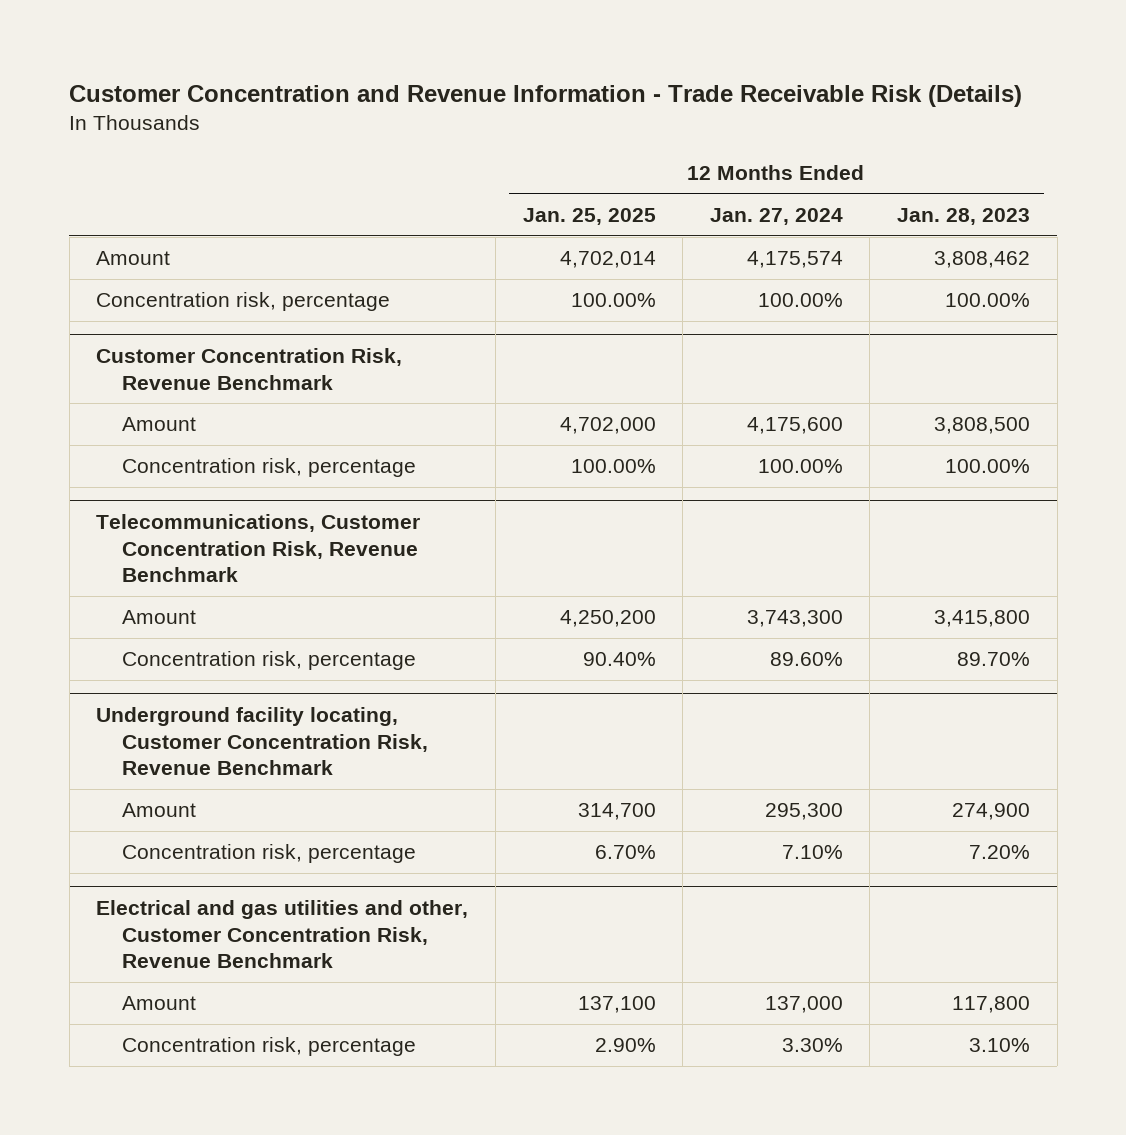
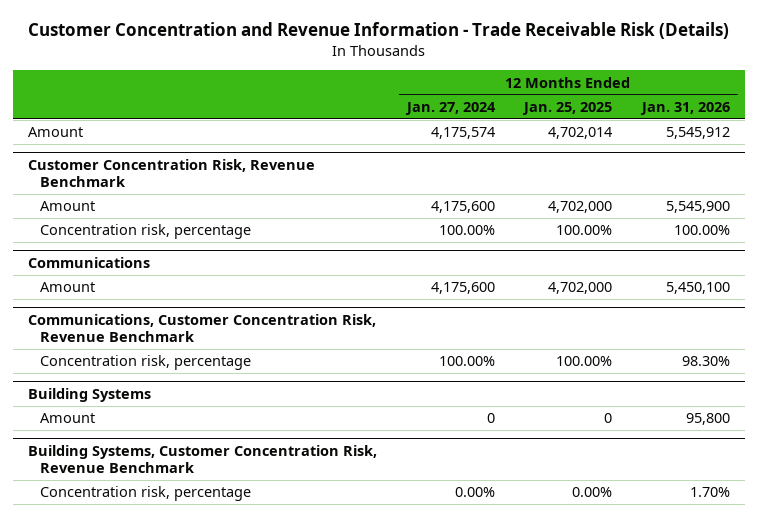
- | 12 Months Ended Jan. 25, 2025 | 12 Months Ended Jan. 27, 2024 | 12 Months Ended Jan. 28, 2023
+ | 12 Months Ended Jan. 27, 2024 | 12 Months Ended Jan. 25, 2025 | 12 Months Ended Jan. 31, 2026
- Concentration risk, percentage | 100.00% | 100.00% | 100.00%
- Telecommunications, Customer Concentration Risk, Revenue Benchmark
- Amount | 4,250,200 | 3,743,300 | 3,415,800
- Concentration risk, percentage | 90.40% | 89.60% | 89.70%
- Underground facility locating, Customer Concentration Risk, Revenue Benchmark
- Amount | 314,700 | 295,300 | 274,900
- Concentration risk, percentage | 6.70% | 7.10% | 7.20%
- Electrical and gas utilities and other, Customer Concentration Risk, Revenue Benchmark
- Amount | 137,100 | 137,000 | 117,800
- Concentration risk, percentage | 2.90% | 3.30% | 3.10%
+ Communications
+ Amount | 4,175,600 | 4,702,000 | 5,450,100
+ Communications, Customer Concentration Risk, Revenue Benchmark
+ Concentration risk, percentage | 100.00% | 100.00% | 98.30%
+ Building Systems
+ Amount | 0 | 0 | 95,800
+ Building Systems, Customer Concentration Risk, Revenue Benchmark
+ Concentration risk, percentage | 0.00% | 0.00% | 1.70%

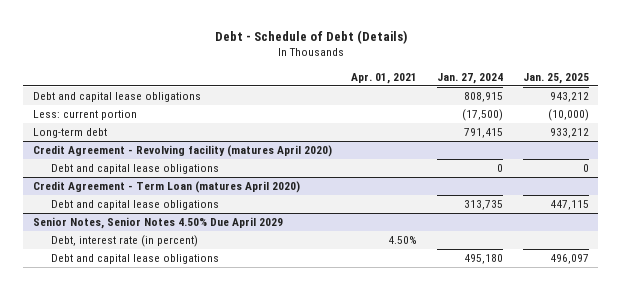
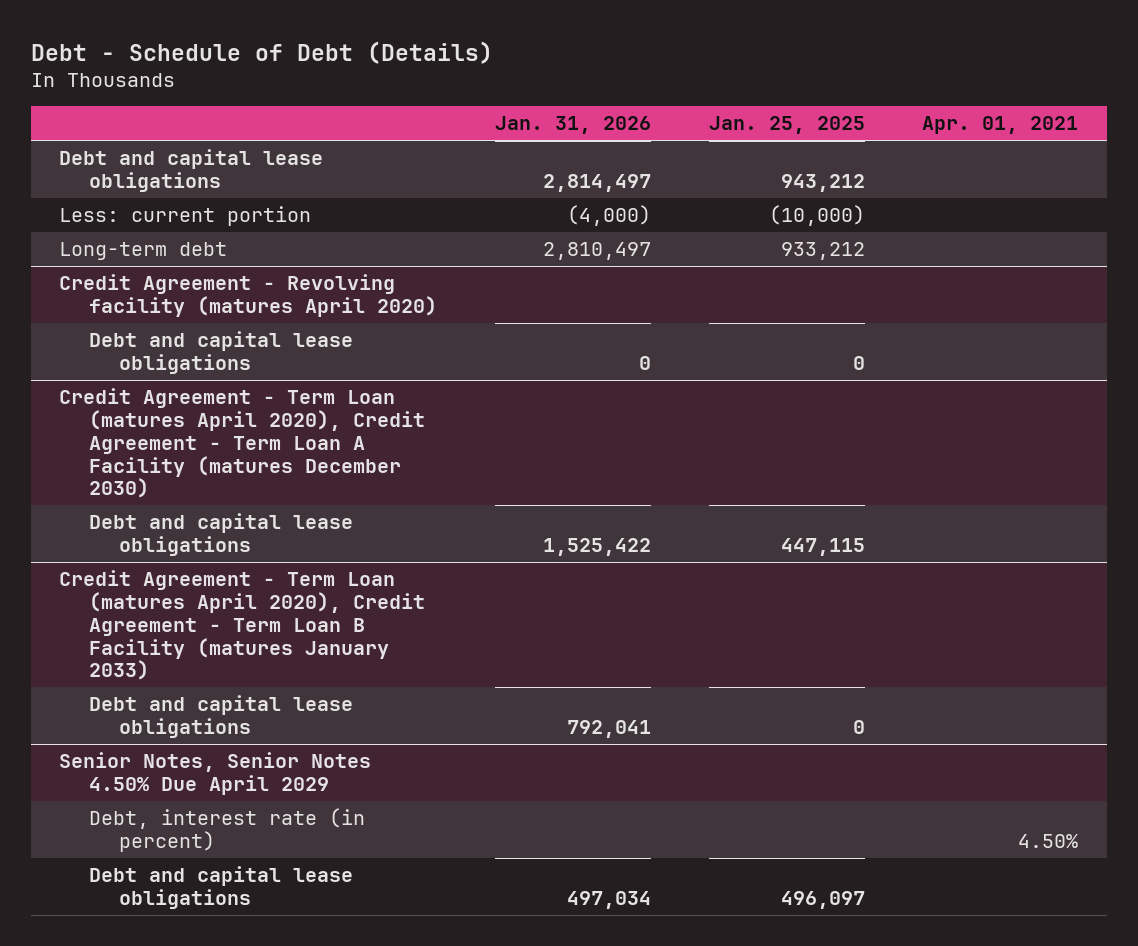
- | Apr. 01, 2021 | Jan. 27, 2024 | Jan. 25, 2025
+ | Jan. 31, 2026 | Jan. 25, 2025 | Apr. 01, 2021
- Credit Agreement - Term Loan (matures April 2020)
+ Credit Agreement - Term Loan (matures April 2020), Credit Agreement - Term Loan A Facility (matures December 2030)
+ Credit Agreement - Term Loan (matures April 2020), Credit Agreement - Term Loan B Facility (matures January 2033)
+ Debt and capital lease obligations | 792,041 | 0 |

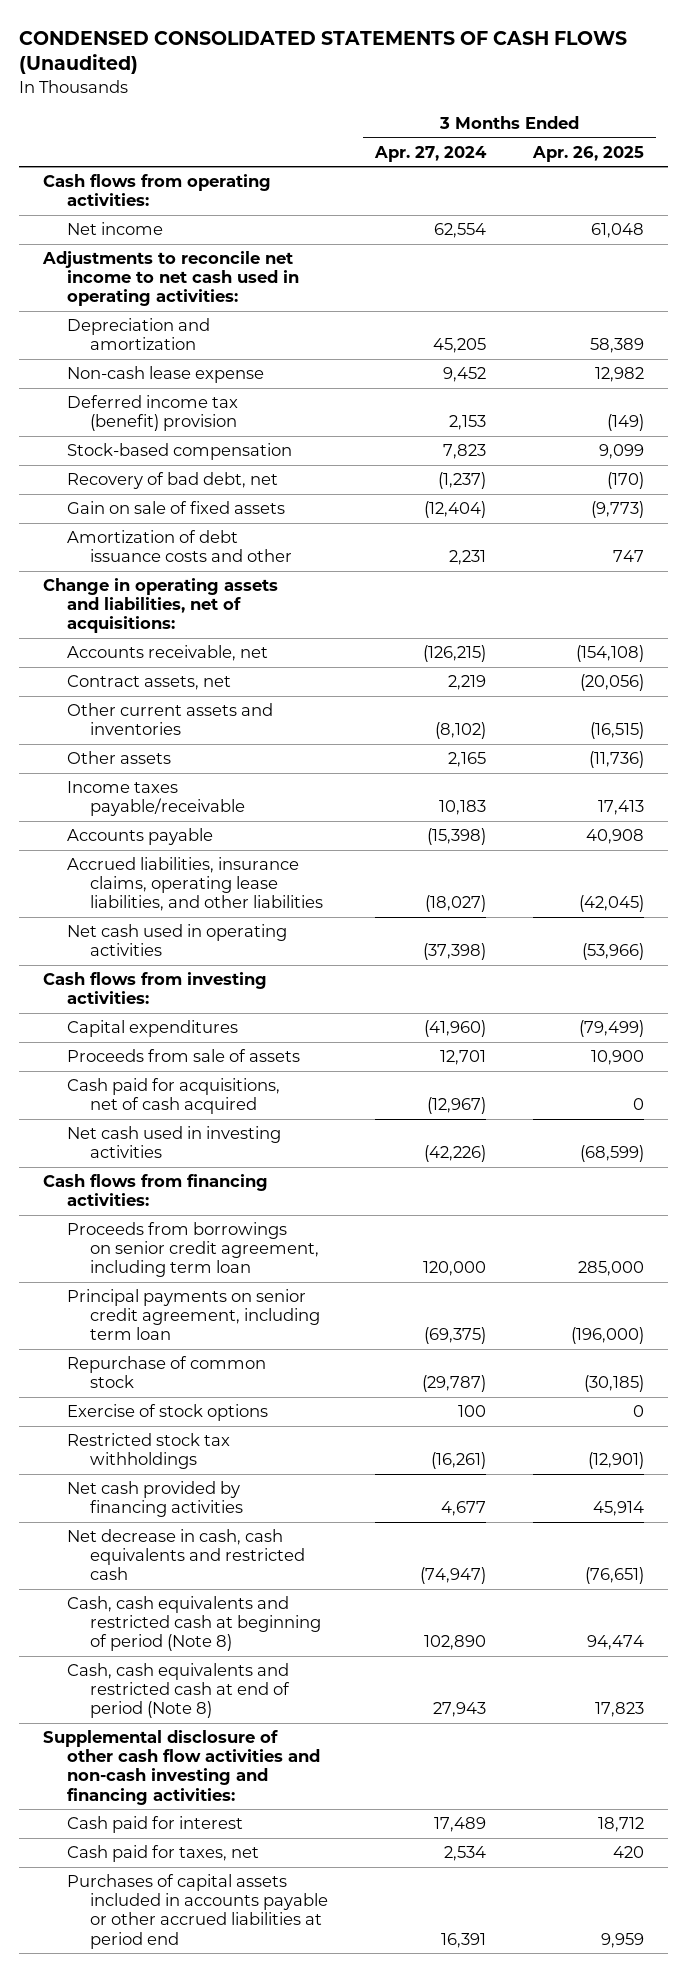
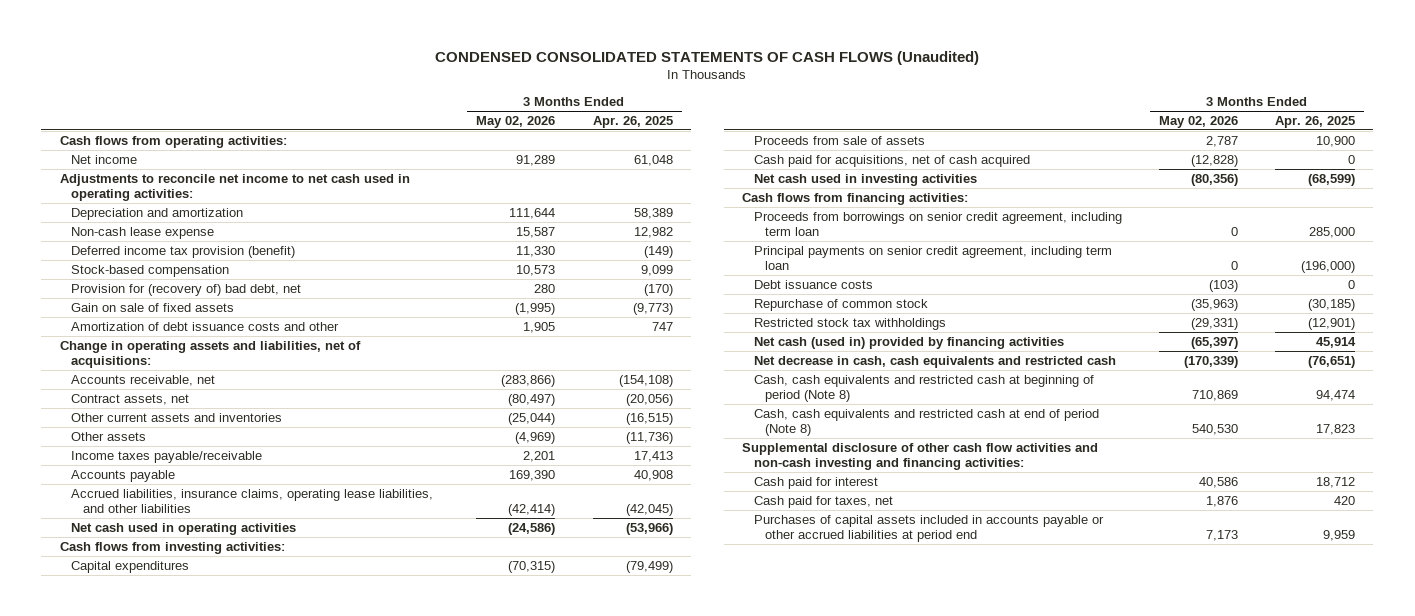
- | 3 Months Ended Apr. 27, 2024 | 3 Months Ended Apr. 26, 2025
+ | 3 Months Ended May 02, 2026 | 3 Months Ended Apr. 26, 2025
- Deferred income tax (benefit) provision | 2,153 | (149)
+ Deferred income tax provision (benefit) | 11,330 | (149)
- Recovery of bad debt, net | (1,237) | (170)
+ Provision for (recovery of) bad debt, net | 280 | (170)
+ Debt issuance costs | (103) | 0
- Exercise of stock options | 100 | 0
- Net cash provided by financing activities | 4,677 | 45,914
+ Net cash (used in) provided by financing activities | (65,397) | 45,914

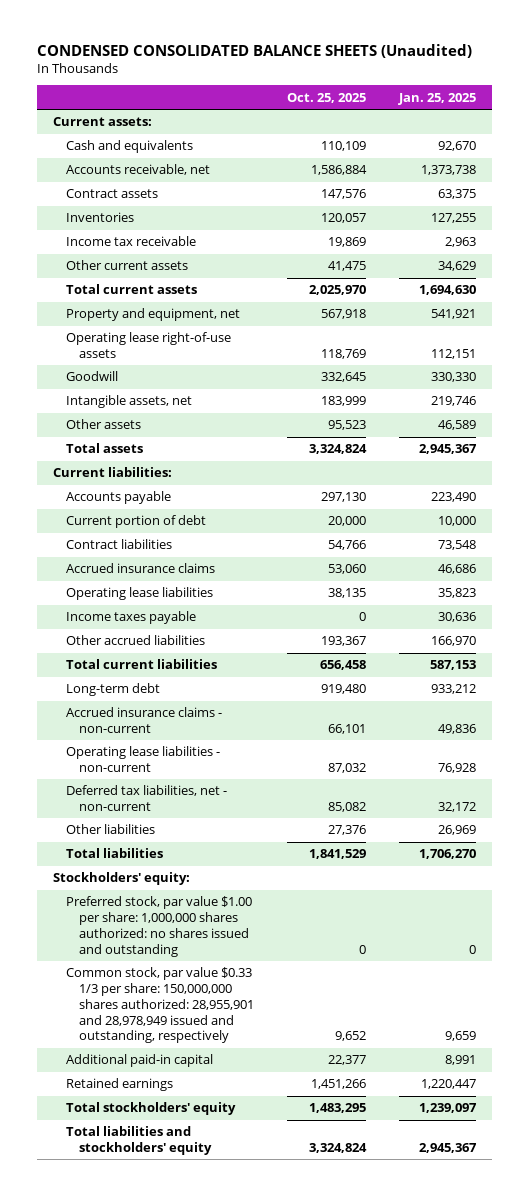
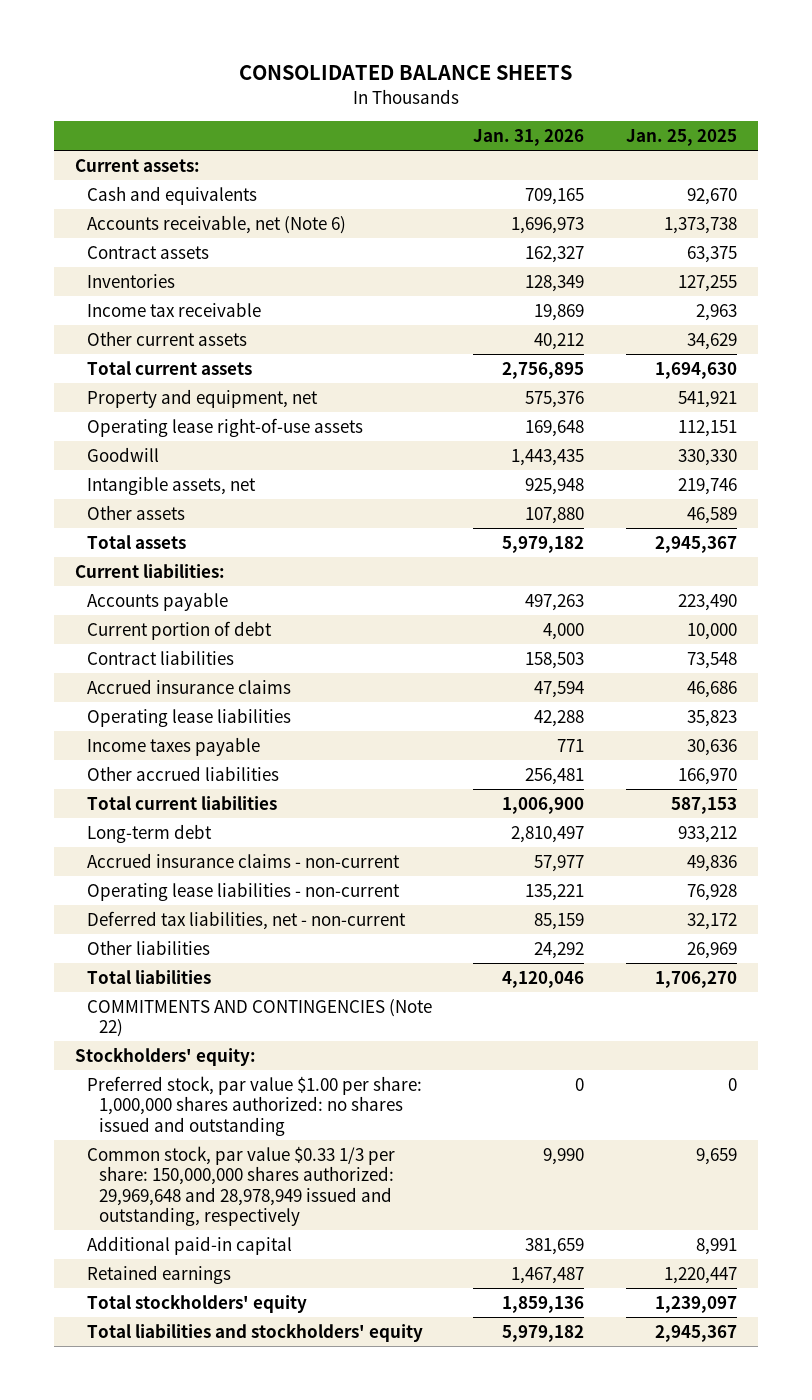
- CONDENSED CONSOLIDATED BALANCE SHEETS (Unaudited)
+ CONSOLIDATED BALANCE SHEETS
- | Oct. 25, 2025 | Jan. 25, 2025
+ | Jan. 31, 2026 | Jan. 25, 2025
- Accounts receivable, net | 1,586,884 | 1,373,738
+ Accounts receivable, net (Note 6) | 1,696,973 | 1,373,738
+ COMMITMENTS AND CONTINGENCIES (Note 22)
- Common stock, par value $0.33 1/3 per share: 150,000,000 shares authorized: 28,955,901 and 28,978,949 issued and outstanding, respectively | 9,652 | 9,659
+ Common stock, par value $0.33 1/3 per share: 150,000,000 shares authorized: 29,969,648 and 28,978,949 issued and outstanding, respectively | 9,990 | 9,659

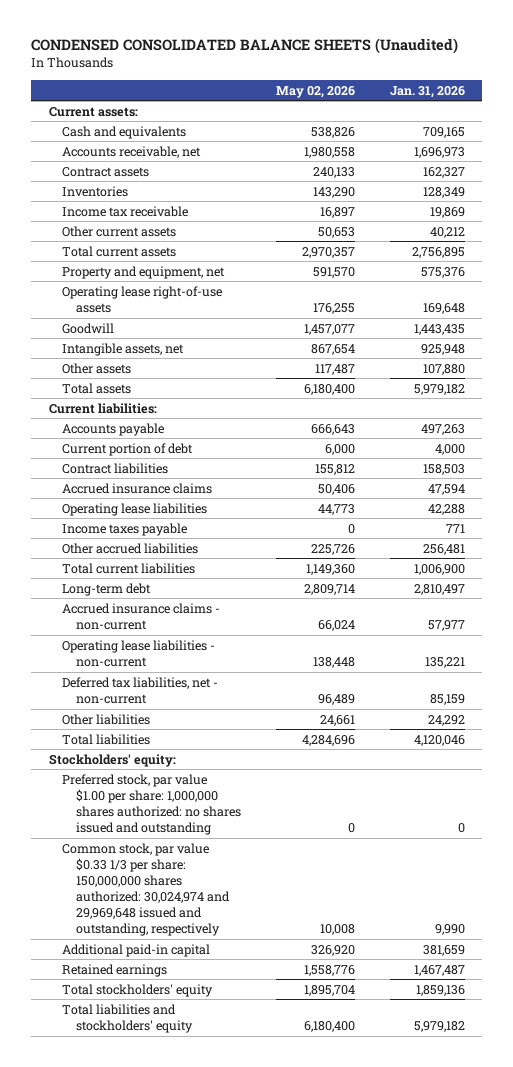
- CONSOLIDATED BALANCE SHEETS
+ CONDENSED CONSOLIDATED BALANCE SHEETS (Unaudited)
- | Jan. 31, 2026 | Jan. 25, 2025
+ | May 02, 2026 | Jan. 31, 2026
- Accounts receivable, net (Note 6) | 1,696,973 | 1,373,738
+ Accounts receivable, net | 1,980,558 | 1,696,973
- COMMITMENTS AND CONTINGENCIES (Note 22)
- Common stock, par value $0.33 1/3 per share: 150,000,000 shares authorized: 29,969,648 and 28,978,949 issued and outstanding, respectively | 9,990 | 9,659
+ Common stock, par value $0.33 1/3 per share: 150,000,000 shares authorized: 30,024,974 and 29,969,648 issued and outstanding, respectively | 10,008 | 9,990

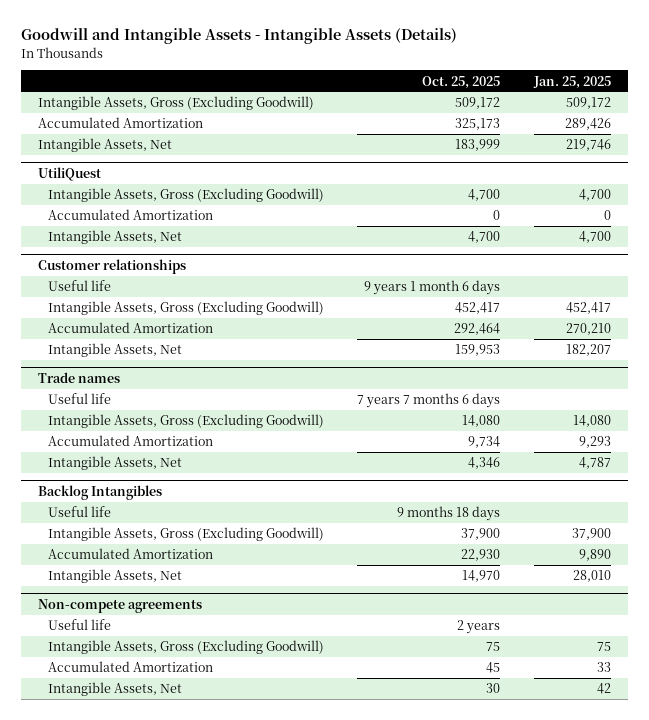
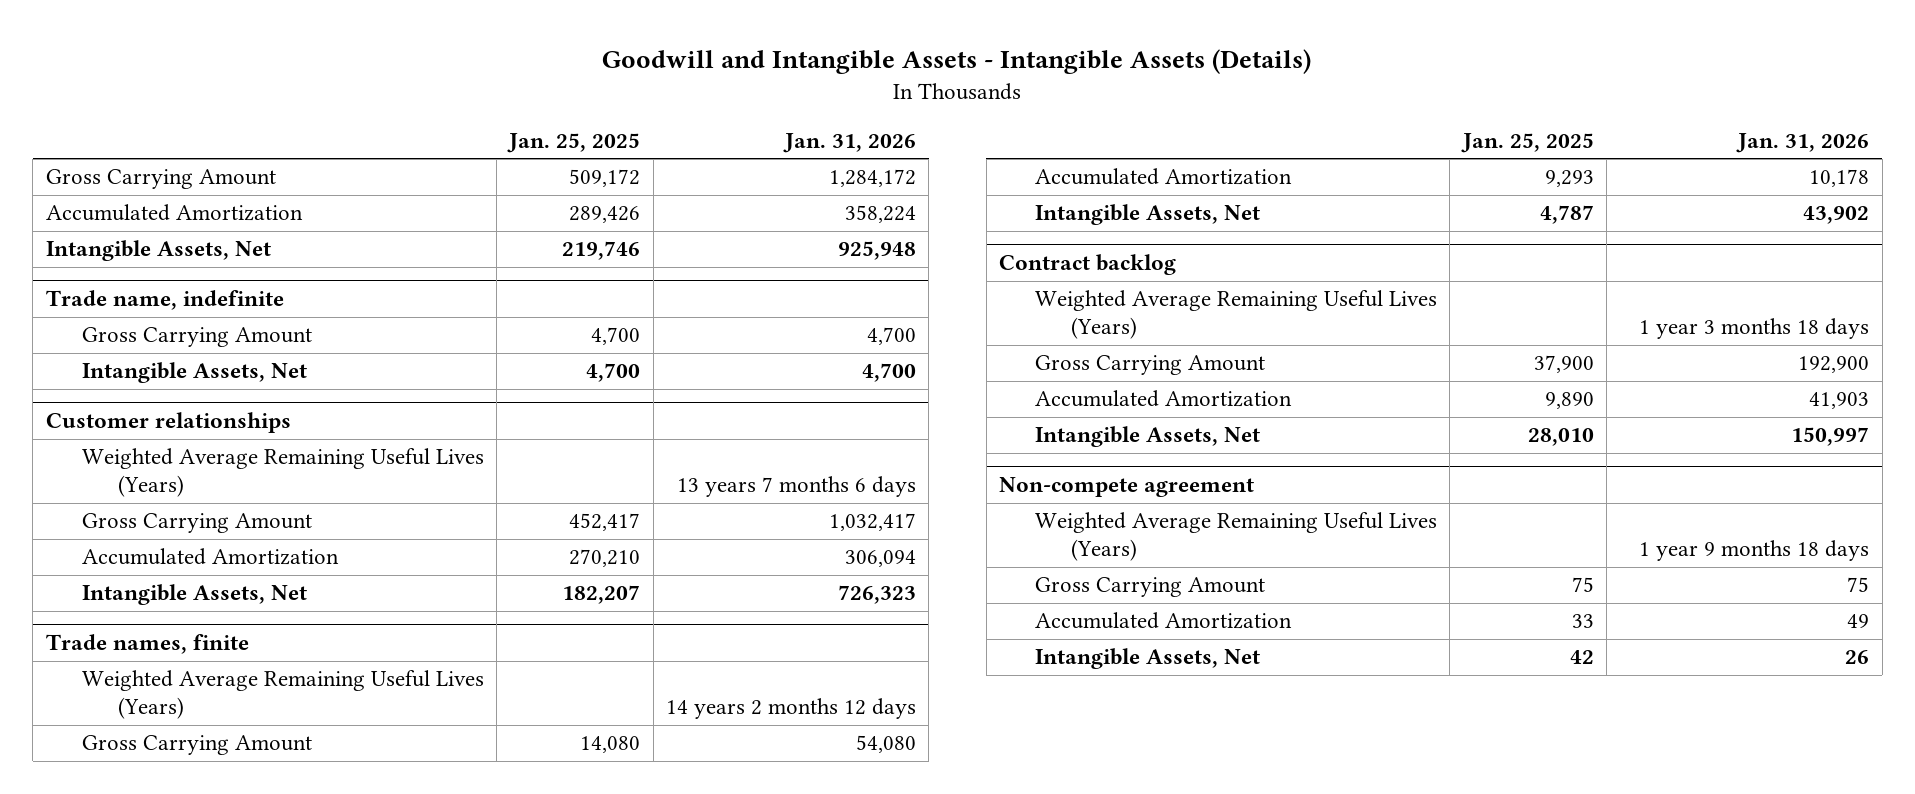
- | Oct. 25, 2025 | Jan. 25, 2025
+ | Jan. 25, 2025 | Jan. 31, 2026
- Intangible Assets, Gross (Excluding Goodwill) | 509,172 | 509,172
+ Gross Carrying Amount | 509,172 | 1,284,172
- UtiliQuest
- Intangible Assets, Gross (Excluding Goodwill) | 4,700 | 4,700
- Accumulated Amortization | 0 | 0
+ Trade name, indefinite
+ Gross Carrying Amount | 4,700 | 4,700
@ Customer relationships
- Useful life | 9 years 1 month 6 days |
- Intangible Assets, Gross (Excluding Goodwill) | 452,417 | 452,417
+ Weighted Average Remaining Useful Lives (Years) | | 13 years 7 months 6 days
+ Gross Carrying Amount | 452,417 | 1,032,417
- Trade names
- Useful life | 7 years 7 months 6 days |
- Intangible Assets, Gross (Excluding Goodwill) | 14,080 | 14,080
+ Trade names, finite
+ Weighted Average Remaining Useful Lives (Years) | | 14 years 2 months 12 days
+ Gross Carrying Amount | 14,080 | 54,080
- Backlog Intangibles
- Useful life | 9 months 18 days |
- Intangible Assets, Gross (Excluding Goodwill) | 37,900 | 37,900
+ Contract backlog
+ Weighted Average Remaining Useful Lives (Years) | | 1 year 3 months 18 days
+ Gross Carrying Amount | 37,900 | 192,900
- Non-compete agreements
- Useful life | 2 years |
- Intangible Assets, Gross (Excluding Goodwill) | 75 | 75
+ Non-compete agreement
+ Weighted Average Remaining Useful Lives (Years) | | 1 year 9 months 18 days
+ Gross Carrying Amount | 75 | 75

